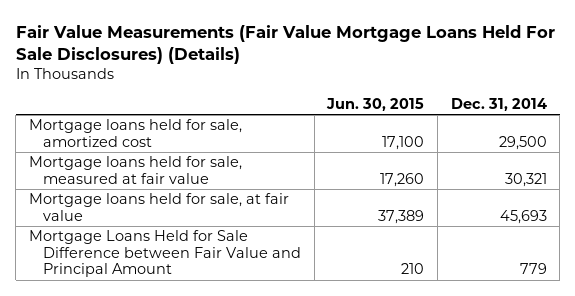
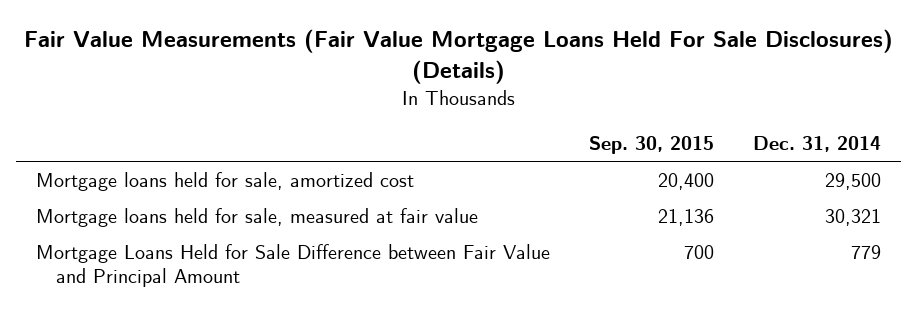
- | Jun. 30, 2015 | Dec. 31, 2014
+ | Sep. 30, 2015 | Dec. 31, 2014
- Mortgage loans held for sale, at fair value | 37,389 | 45,693

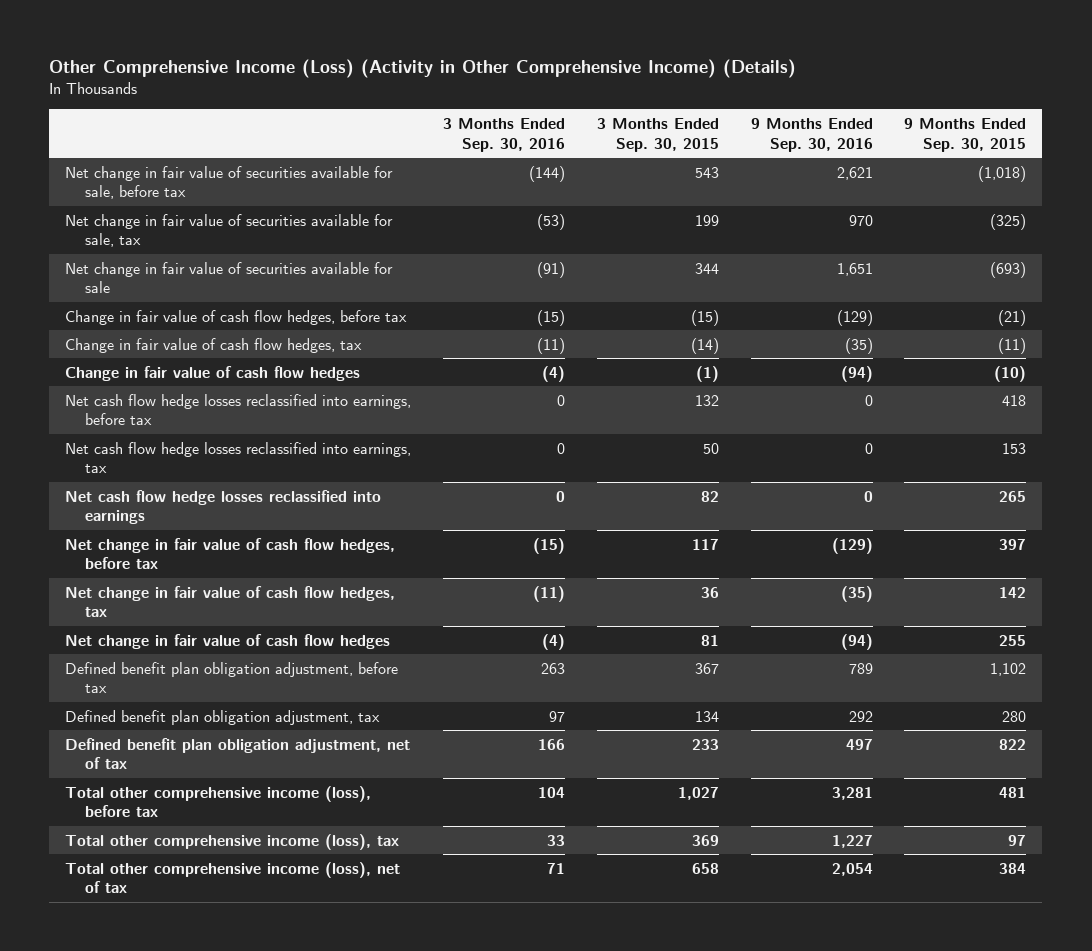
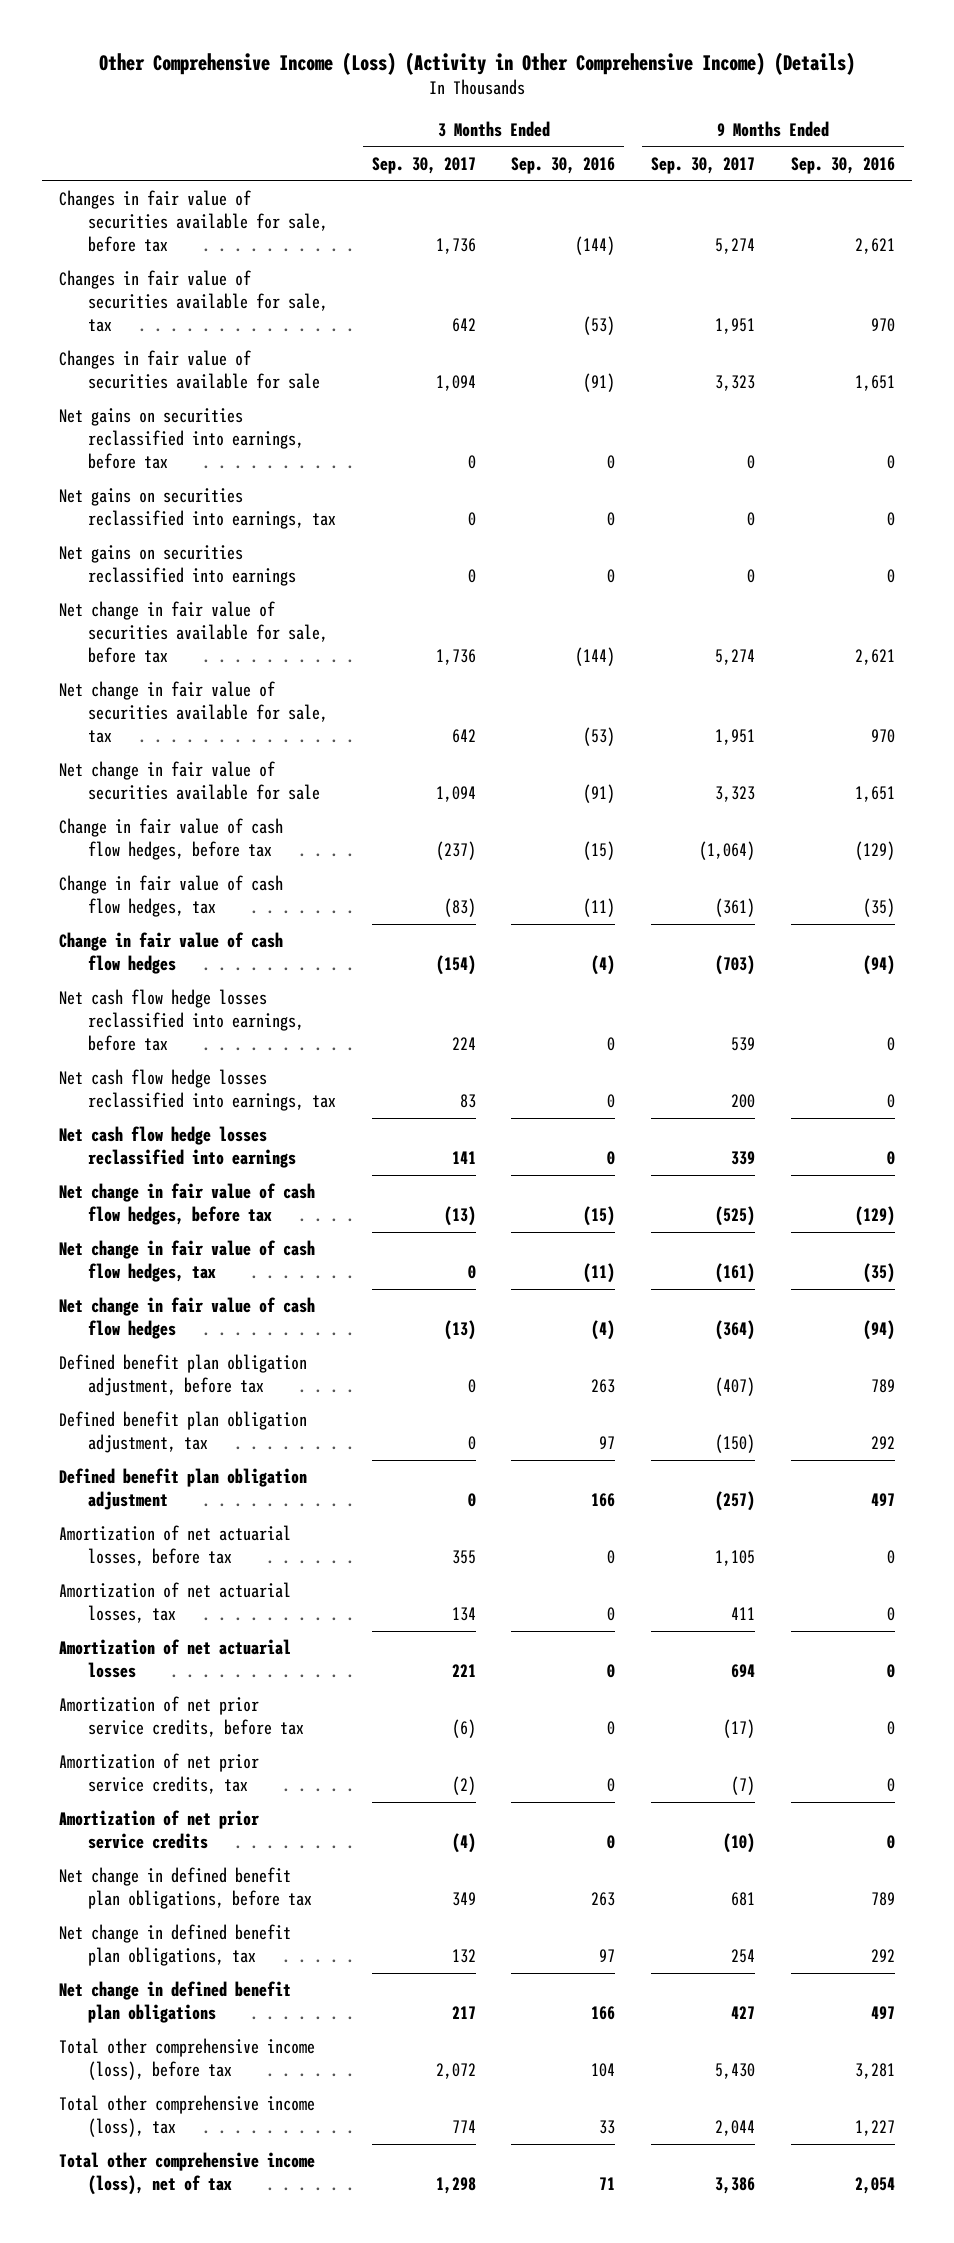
- | 3 Months Ended Sep. 30, 2016 | 3 Months Ended Sep. 30, 2015 | 9 Months Ended Sep. 30, 2016 | 9 Months Ended Sep. 30, 2015
+ | 3 Months Ended Sep. 30, 2017 | 3 Months Ended Sep. 30, 2016 | 9 Months Ended Sep. 30, 2017 | 9 Months Ended Sep. 30, 2016
+ Changes in fair value of securities available for sale, before tax | 1,736 | (144) | 5,274 | 2,621
+ Changes in fair value of securities available for sale, tax | 642 | (53) | 1,951 | 970
+ Changes in fair value of securities available for sale | 1,094 | (91) | 3,323 | 1,651
+ Net gains on securities reclassified into earnings, before tax | 0 | 0 | 0 | 0
+ Net gains on securities reclassified into earnings, tax | 0 | 0 | 0 | 0
+ Net gains on securities reclassified into earnings | 0 | 0 | 0 | 0
- Defined benefit plan obligation adjustment, net of tax | 166 | 233 | 497 | 822
+ Defined benefit plan obligation adjustment | 0 | 166 | (257) | 497
+ Amortization of net actuarial losses, before tax | 355 | 0 | 1,105 | 0
+ Amortization of net actuarial losses, tax | 134 | 0 | 411 | 0
+ Amortization of net actuarial losses | 221 | 0 | 694 | 0
+ Amortization of net prior service credits, before tax | (6) | 0 | (17) | 0
+ Amortization of net prior service credits, tax | (2) | 0 | (7) | 0
+ Amortization of net prior service credits | (4) | 0 | (10) | 0
+ Net change in defined benefit plan obligations, before tax | 349 | 263 | 681 | 789
+ Net change in defined benefit plan obligations, tax | 132 | 97 | 254 | 292
+ Net change in defined benefit plan obligations | 217 | 166 | 427 | 497

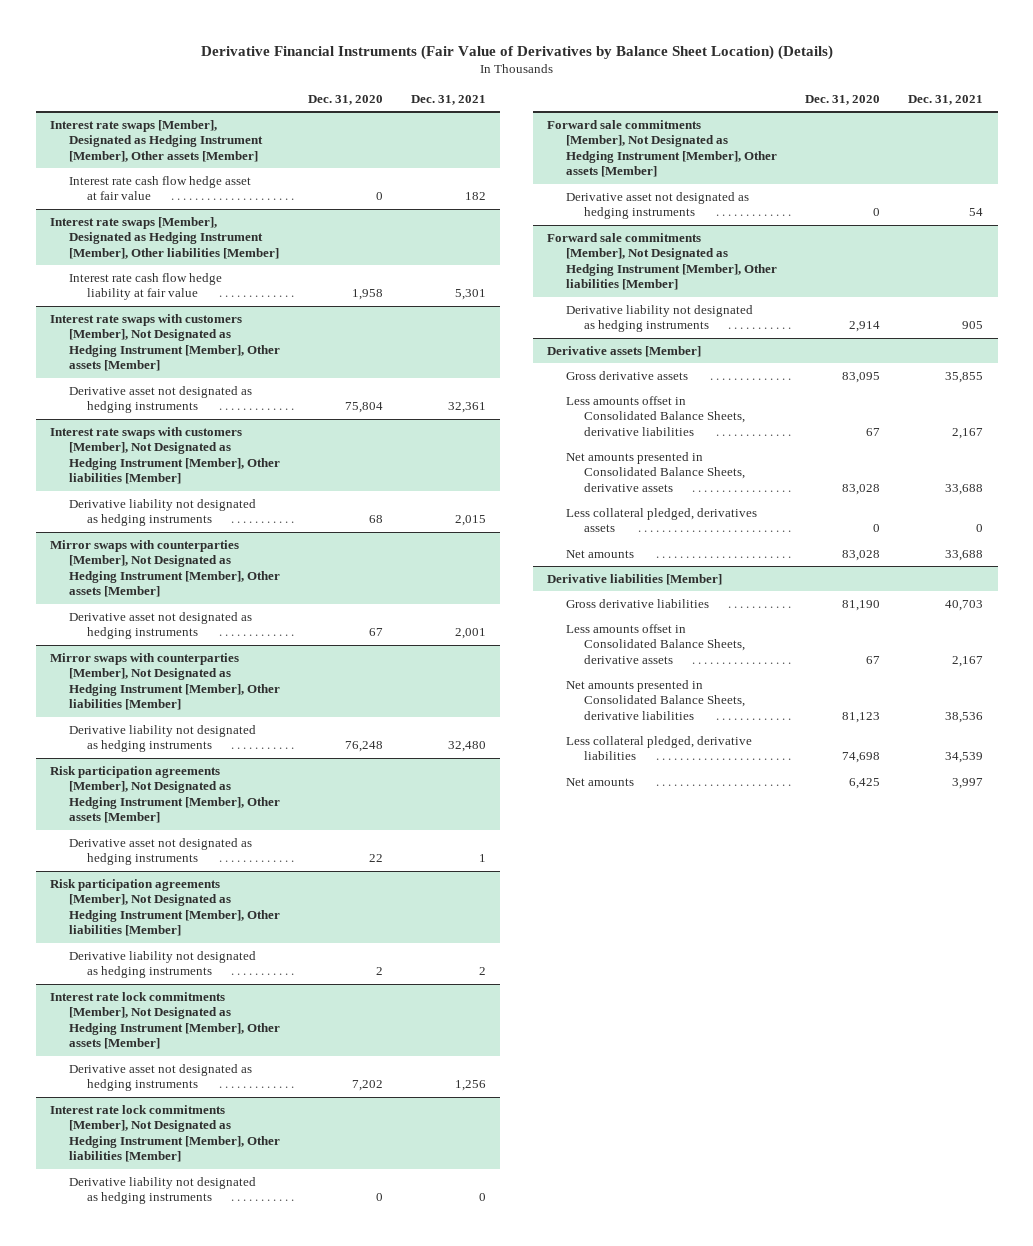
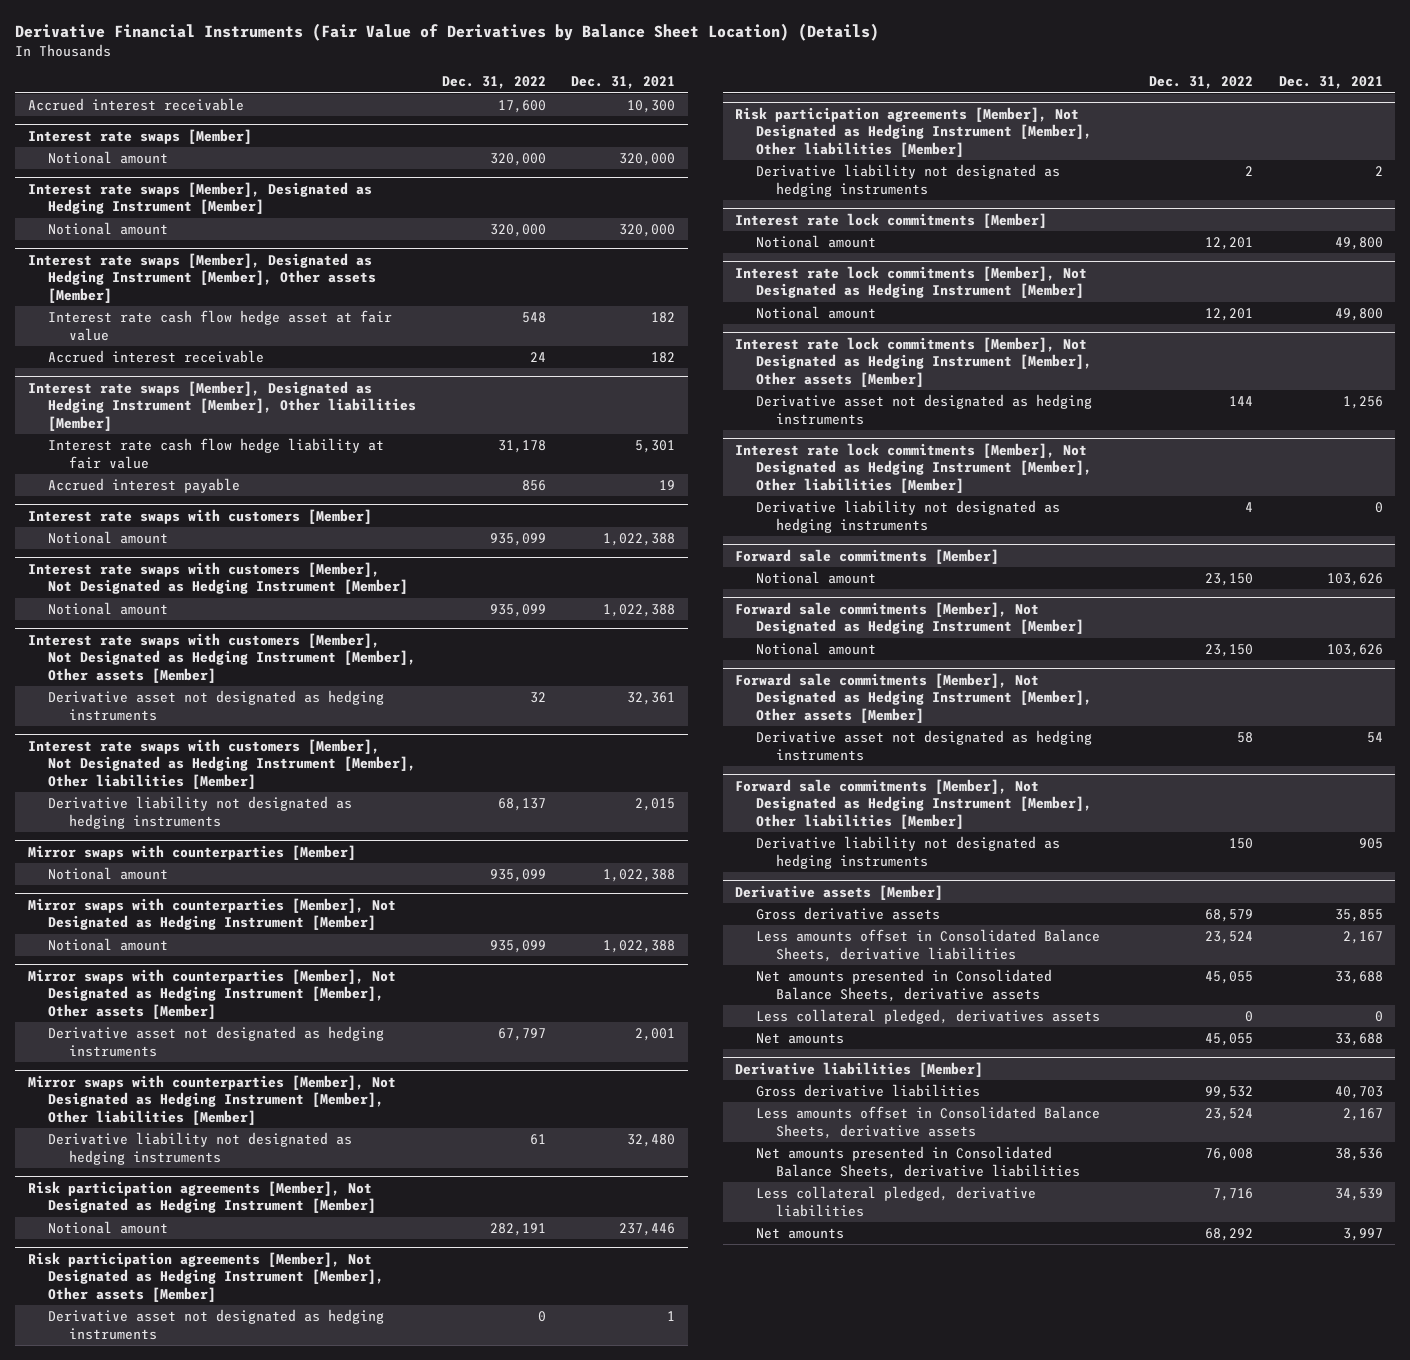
- | Dec. 31, 2020 | Dec. 31, 2021
+ | Dec. 31, 2022 | Dec. 31, 2021
+ Accrued interest receivable | 17,600 | 10,300
+ Interest rate swaps [Member]
+ Notional amount | 320,000 | 320,000
+ Interest rate swaps [Member], Designated as Hedging Instrument [Member]
+ Notional amount | 320,000 | 320,000
@ Interest rate swaps [Member], Designated as Hedging Instrument [Member], Other assets [Member]
+ Accrued interest receivable | 24 | 182
@ Interest rate swaps [Member], Designated as Hedging Instrument [Member], Other liabilities [Member]
+ Accrued interest payable | 856 | 19
+ Interest rate swaps with customers [Member]
+ Notional amount | 935,099 | 1,022,388
+ Interest rate swaps with customers [Member], Not Designated as Hedging Instrument [Member]
+ Notional amount | 935,099 | 1,022,388
+ Mirror swaps with counterparties [Member]
+ Notional amount | 935,099 | 1,022,388
+ Mirror swaps with counterparties [Member], Not Designated as Hedging Instrument [Member]
+ Notional amount | 935,099 | 1,022,388
+ Risk participation agreements [Member], Not Designated as Hedging Instrument [Member]
+ Notional amount | 282,191 | 237,446
+ Interest rate lock commitments [Member]
+ Notional amount | 12,201 | 49,800
+ Interest rate lock commitments [Member], Not Designated as Hedging Instrument [Member]
+ Notional amount | 12,201 | 49,800
+ Forward sale commitments [Member]
+ Notional amount | 23,150 | 103,626
+ Forward sale commitments [Member], Not Designated as Hedging Instrument [Member]
+ Notional amount | 23,150 | 103,626

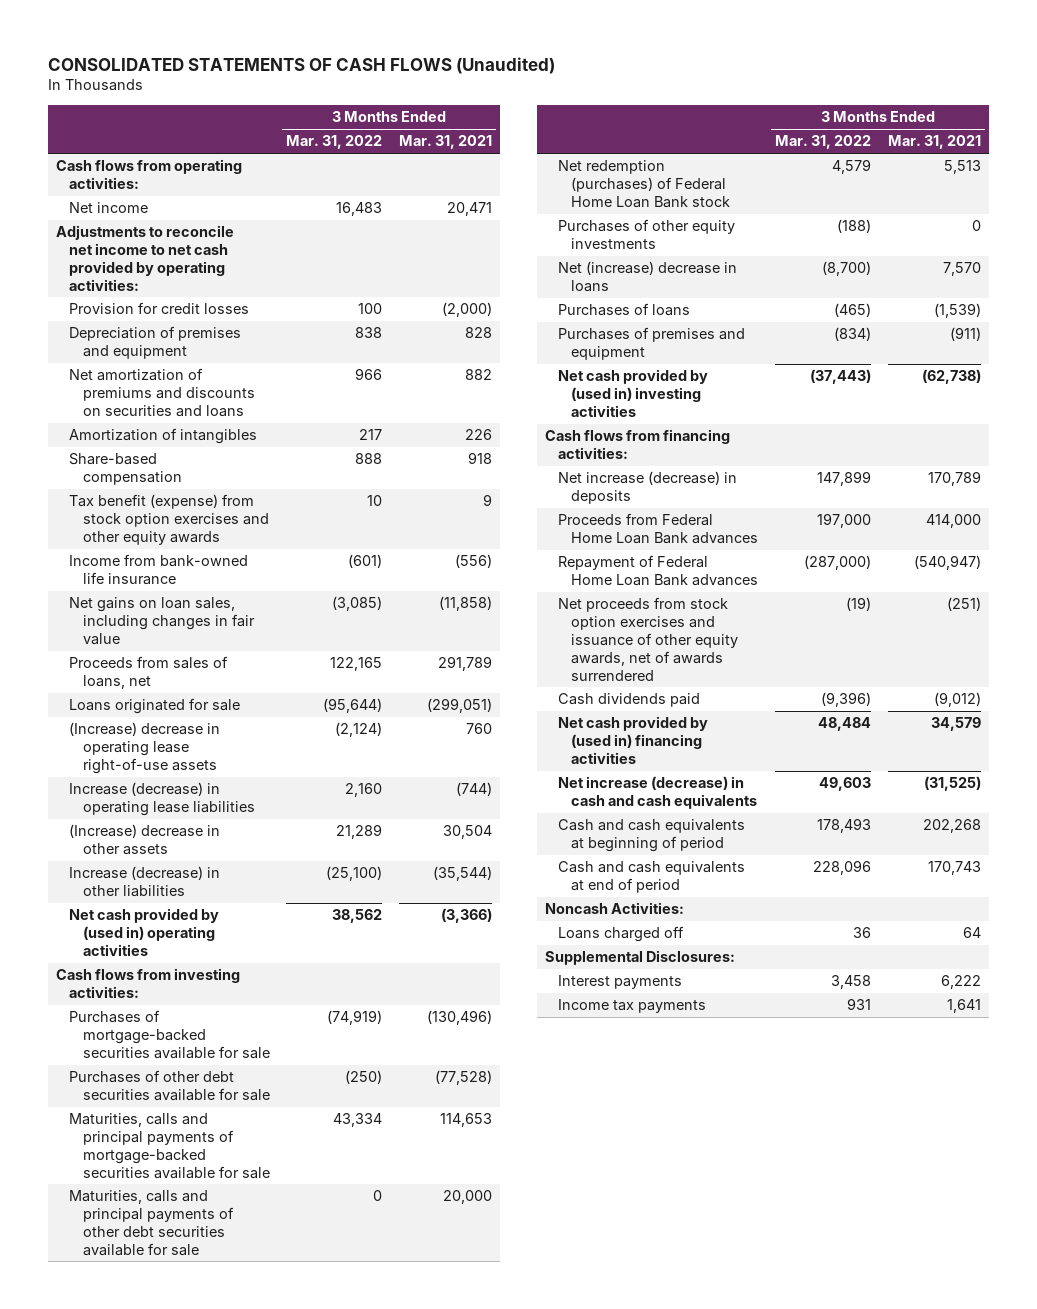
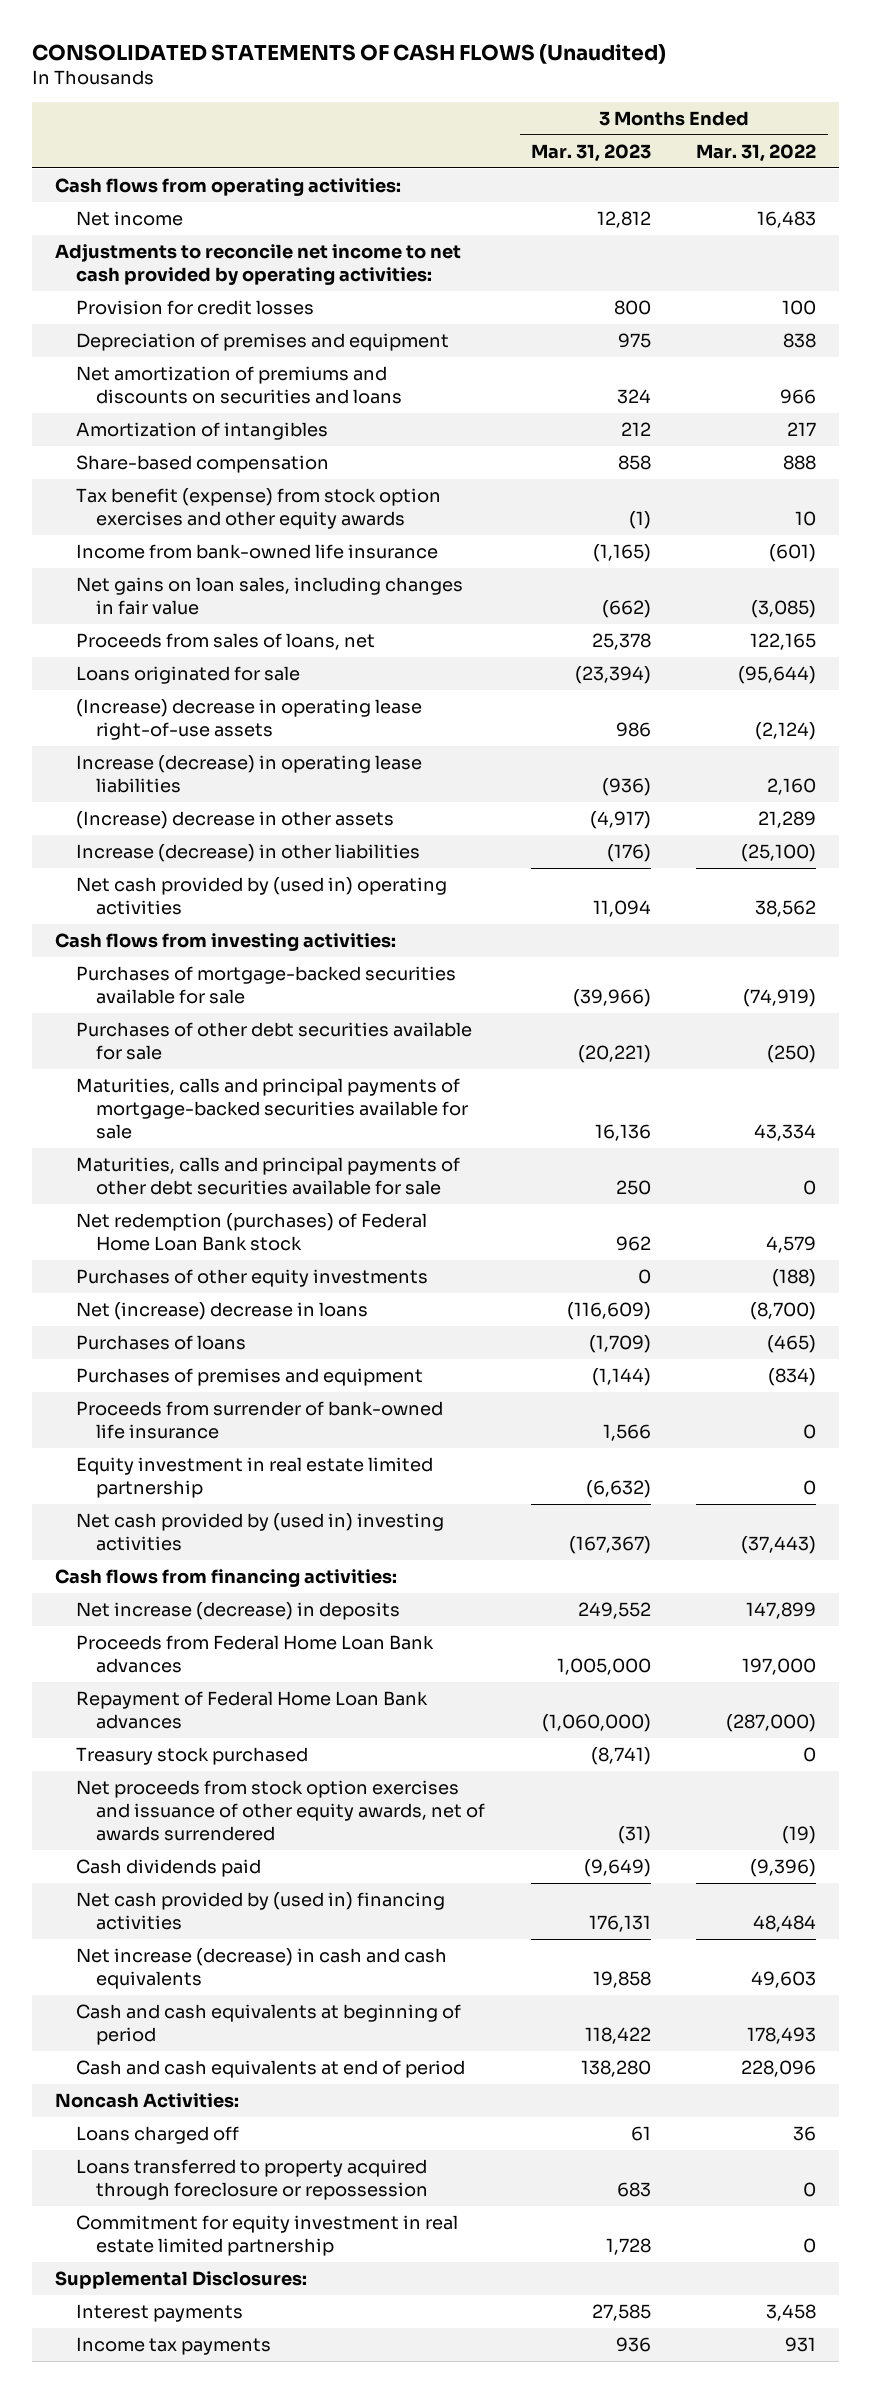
- | 3 Months Ended Mar. 31, 2022 | 3 Months Ended Mar. 31, 2021
+ | 3 Months Ended Mar. 31, 2023 | 3 Months Ended Mar. 31, 2022
+ Proceeds from surrender of bank-owned life insurance | 1,566 | 0
+ Equity investment in real estate limited partnership | (6,632) | 0
+ Treasury stock purchased | (8,741) | 0
+ Loans transferred to property acquired through foreclosure or repossession | 683 | 0
+ Commitment for equity investment in real estate limited partnership | 1,728 | 0

